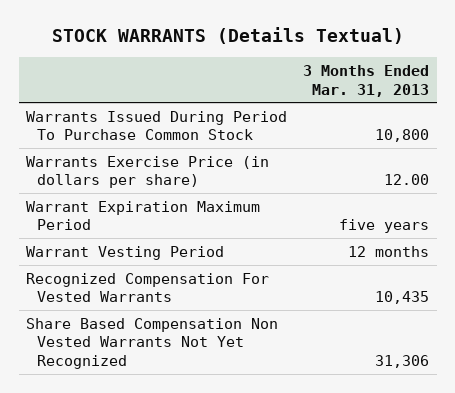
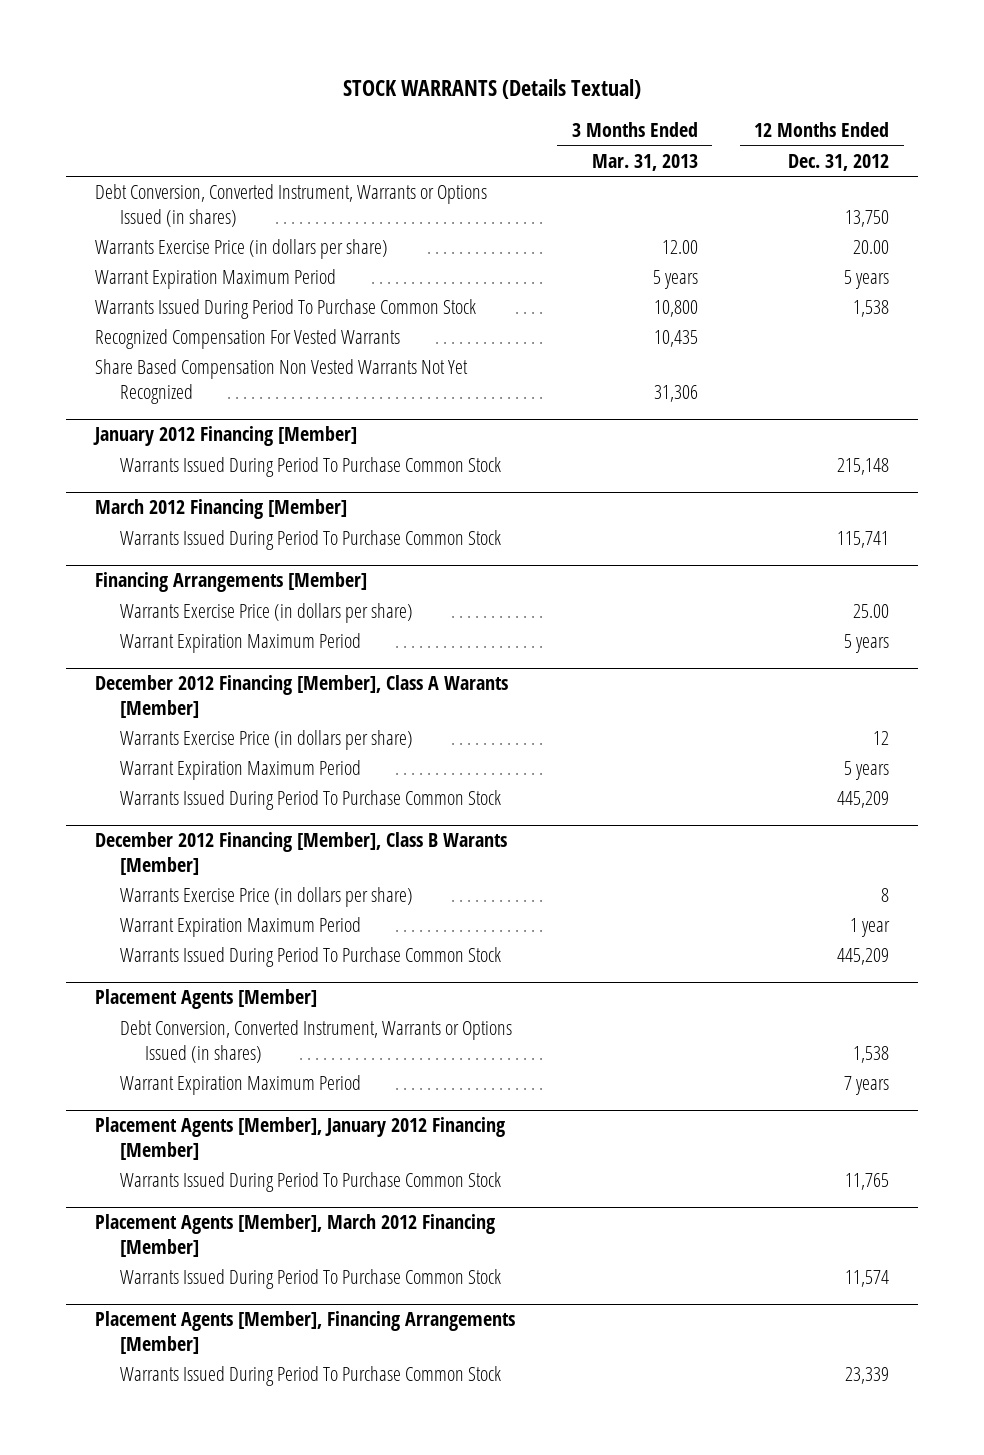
- | 3 Months Ended Mar. 31, 2013
+ | 3 Months Ended Mar. 31, 2013 | 12 Months Ended Dec. 31, 2012
+ Debt Conversion, Converted Instrument, Warrants or Options Issued (in shares) | | 13,750
- Warrant Expiration Maximum Period | five years
- Warrant Vesting Period | 12 months
+ Warrant Expiration Maximum Period | 5 years | 5 years
moved down: Warrants Issued During Period To Purchase Common Stock | 10,800 | 1,538
+ January 2012 Financing [Member]
+ Warrants Issued During Period To Purchase Common Stock | | 215,148
+ March 2012 Financing [Member]
+ Warrants Issued During Period To Purchase Common Stock | | 115,741
+ Financing Arrangements [Member]
+ Warrants Exercise Price (in dollars per share) | | 25.00
+ Warrant Expiration Maximum Period | | 5 years
+ December 2012 Financing [Member], Class A Warants [Member]
+ Warrants Exercise Price (in dollars per share) | | 12
+ Warrant Expiration Maximum Period | | 5 years
+ Warrants Issued During Period To Purchase Common Stock | | 445,209
+ December 2012 Financing [Member], Class B Warants [Member]
+ Warrants Exercise Price (in dollars per share) | | 8
+ Warrant Expiration Maximum Period | | 1 year
+ Warrants Issued During Period To Purchase Common Stock | | 445,209
+ Placement Agents [Member]
+ Debt Conversion, Converted Instrument, Warrants or Options Issued (in shares) | | 1,538
+ Warrant Expiration Maximum Period | | 7 years
+ Placement Agents [Member], January 2012 Financing [Member]
+ Warrants Issued During Period To Purchase Common Stock | | 11,765
+ Placement Agents [Member], March 2012 Financing [Member]
+ Warrants Issued During Period To Purchase Common Stock | | 11,574
+ Placement Agents [Member], Financing Arrangements [Member]
+ Warrants Issued During Period To Purchase Common Stock | | 23,339

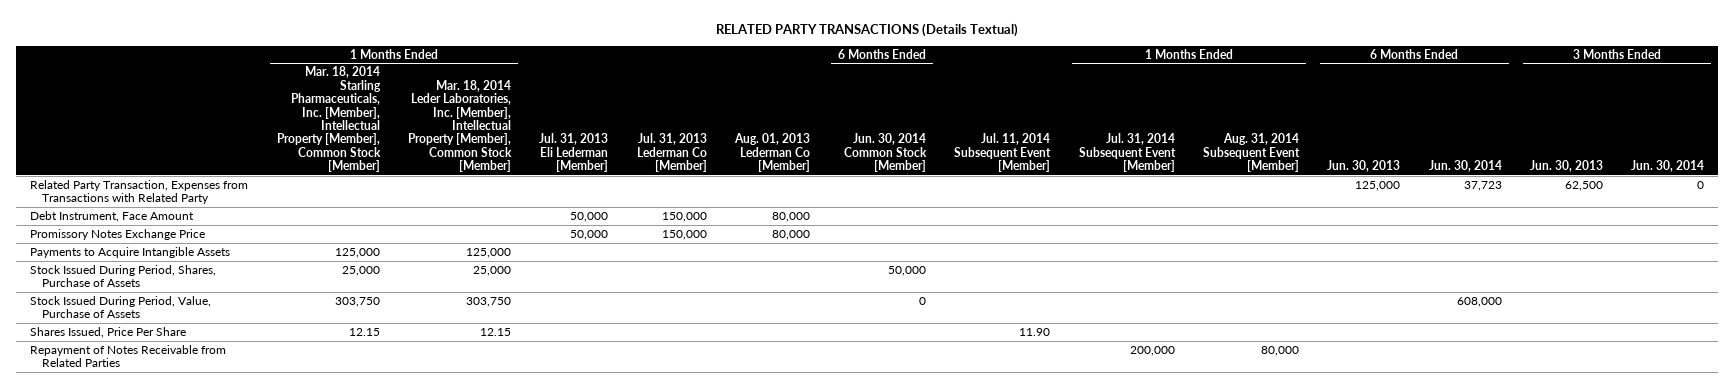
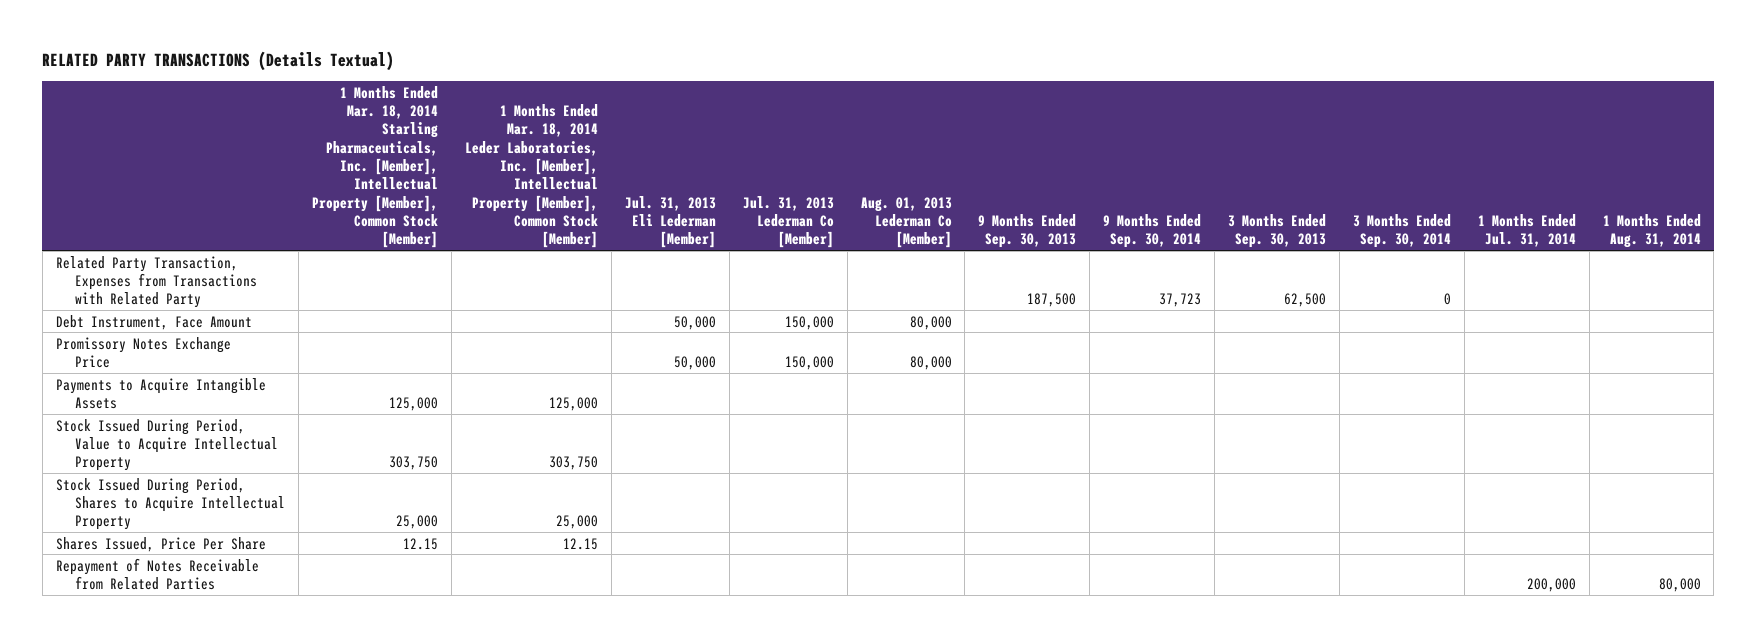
- | 1 Months Ended Mar. 18, 2014 Starling Pharmaceuticals, Inc. [Member], Intellectual Property [Member], Common Stock [Member] | 1 Months Ended Mar. 18, 2014 Leder Laboratories, Inc. [Member], Intellectual Property [Member], Common Stock [Member] | Jul. 31, 2013 Eli Lederman [Member] | Jul. 31, 2013 Lederman Co [Member] | Aug. 01, 2013 Lederman Co [Member] | 6 Months Ended Jun. 30, 2014 Common Stock [Member] | Jul. 11, 2014 Subsequent Event [Member] | 1 Months Ended Jul. 31, 2014 Subsequent Event [Member] | 1 Months Ended Aug. 31, 2014 Subsequent Event [Member] | 6 Months Ended Jun. 30, 2013 | 6 Months Ended Jun. 30, 2014 | 3 Months Ended Jun. 30, 2013 | 3 Months Ended Jun. 30, 2014
+ | 1 Months Ended Mar. 18, 2014 Starling Pharmaceuticals, Inc. [Member], Intellectual Property [Member], Common Stock [Member] | 1 Months Ended Mar. 18, 2014 Leder Laboratories, Inc. [Member], Intellectual Property [Member], Common Stock [Member] | Jul. 31, 2013 Eli Lederman [Member] | Jul. 31, 2013 Lederman Co [Member] | Aug. 01, 2013 Lederman Co [Member] | 9 Months Ended Sep. 30, 2013 | 9 Months Ended Sep. 30, 2014 | 3 Months Ended Sep. 30, 2013 | 3 Months Ended Sep. 30, 2014 | 1 Months Ended Jul. 31, 2014 | 1 Months Ended Aug. 31, 2014
- Stock Issued During Period, Shares, Purchase of Assets | 25,000 | 25,000 | | | | 50,000 | | | | | | |
- Stock Issued During Period, Value, Purchase of Assets | 303,750 | 303,750 | | | | 0 | | | | | 608,000 | |
+ Stock Issued During Period, Value to Acquire Intellectual Property | 303,750 | 303,750 | | | | | | | | |
+ Stock Issued During Period, Shares to Acquire Intellectual Property | 25,000 | 25,000 | | | | | | | | |

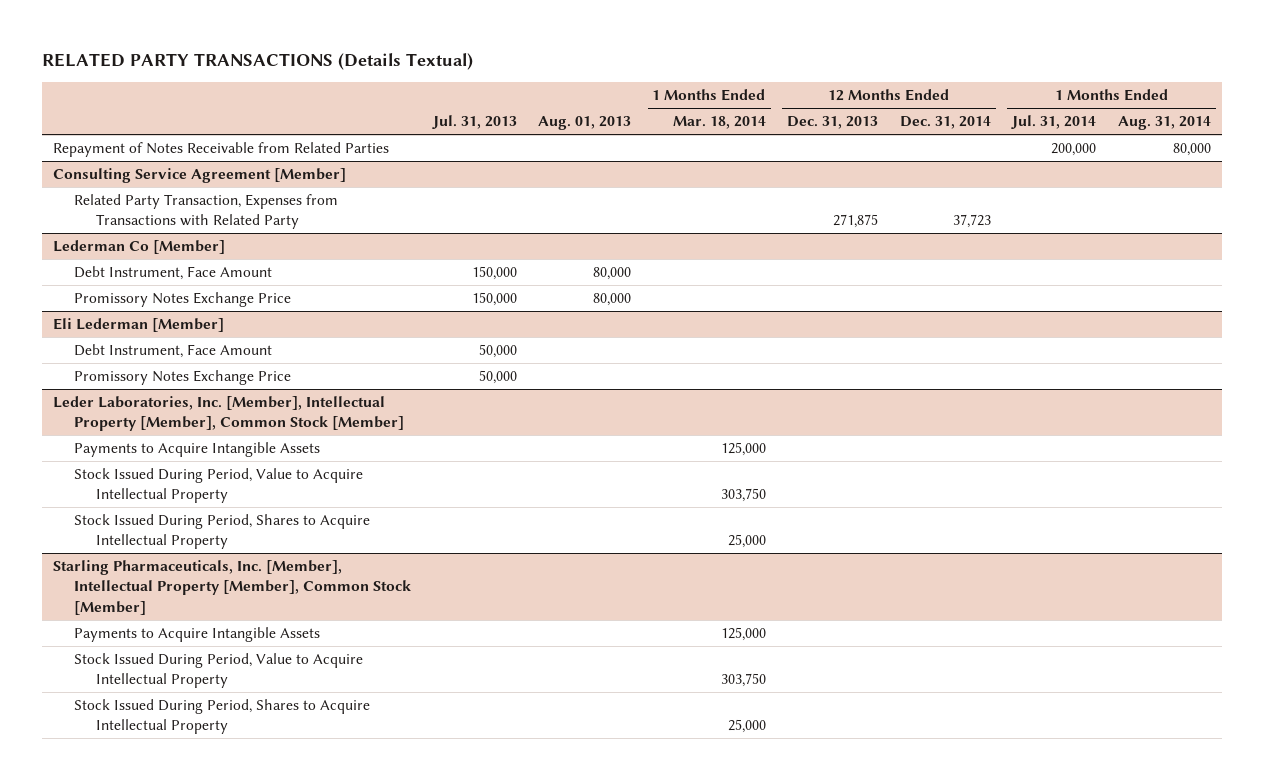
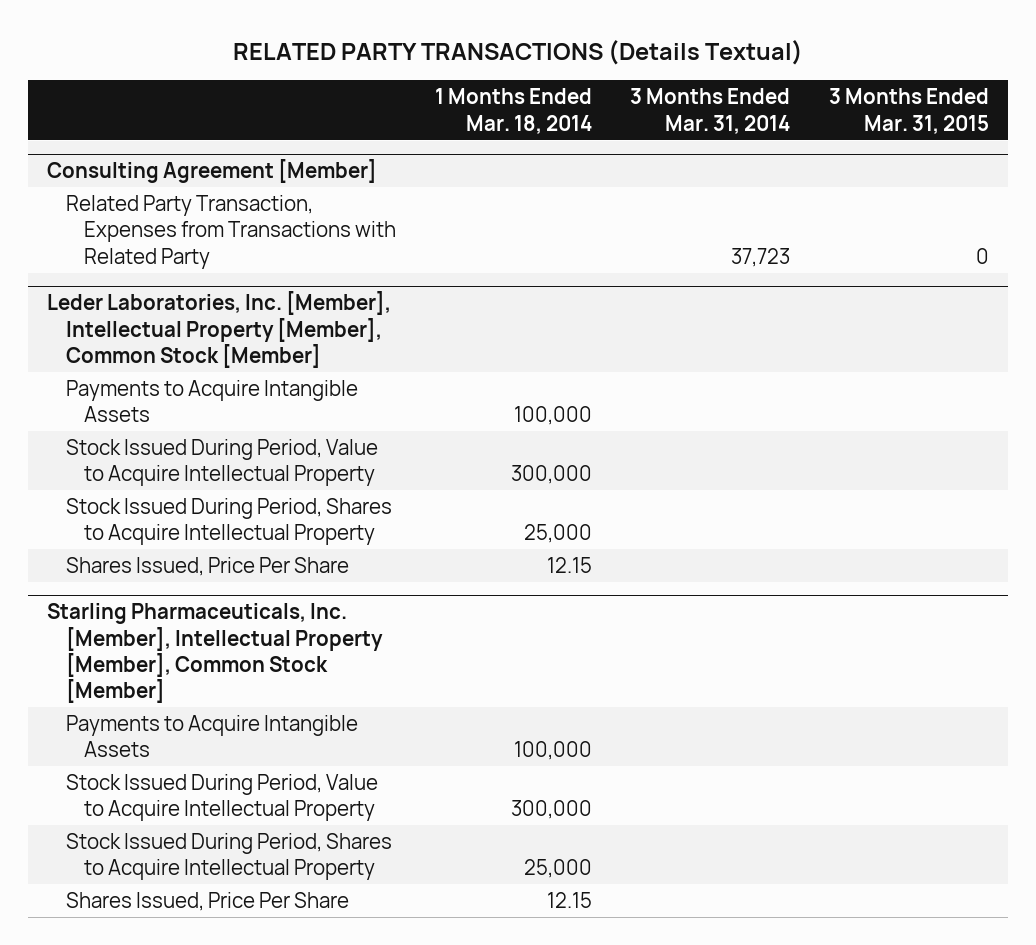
- | Jul. 31, 2013 | Aug. 01, 2013 | 1 Months Ended Mar. 18, 2014 | 12 Months Ended Dec. 31, 2013 | 12 Months Ended Dec. 31, 2014 | 1 Months Ended Jul. 31, 2014 | 1 Months Ended Aug. 31, 2014
+ | 1 Months Ended Mar. 18, 2014 | 3 Months Ended Mar. 31, 2014 | 3 Months Ended Mar. 31, 2015
- Repayment of Notes Receivable from Related Parties | | | | | | 200,000 | 80,000
- Consulting Service Agreement [Member]
+ Consulting Agreement [Member]
- Lederman Co [Member]
- Debt Instrument, Face Amount | 150,000 | 80,000 | | | | |
- Promissory Notes Exchange Price | 150,000 | 80,000 | | | | |
- Eli Lederman [Member]
- Debt Instrument, Face Amount | 50,000 | | | | | |
- Promissory Notes Exchange Price | 50,000 | | | | | |
@ Leder Laboratories, Inc. [Member], Intellectual Property [Member], Common Stock [Member]
- Payments to Acquire Intangible Assets | | | 125,000 | | | |
- Stock Issued During Period, Value to Acquire Intellectual Property | | | 303,750 | | | |
+ Payments to Acquire Intangible Assets | 100,000 | |
+ Stock Issued During Period, Value to Acquire Intellectual Property | 300,000 | |
+ Shares Issued, Price Per Share | 12.15 | |
@ Starling Pharmaceuticals, Inc. [Member], Intellectual Property [Member], Common Stock [Member]
- Payments to Acquire Intangible Assets | | | 125,000 | | | |
- Stock Issued During Period, Value to Acquire Intellectual Property | | | 303,750 | | | |
+ Payments to Acquire Intangible Assets | 100,000 | |
+ Stock Issued During Period, Value to Acquire Intellectual Property | 300,000 | |
+ Shares Issued, Price Per Share | 12.15 | |

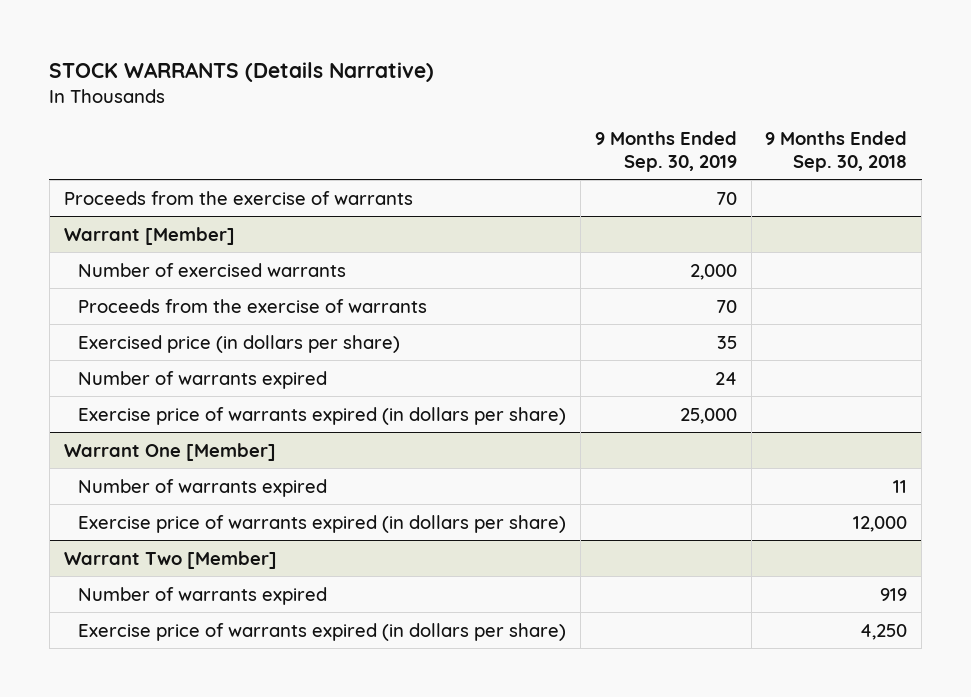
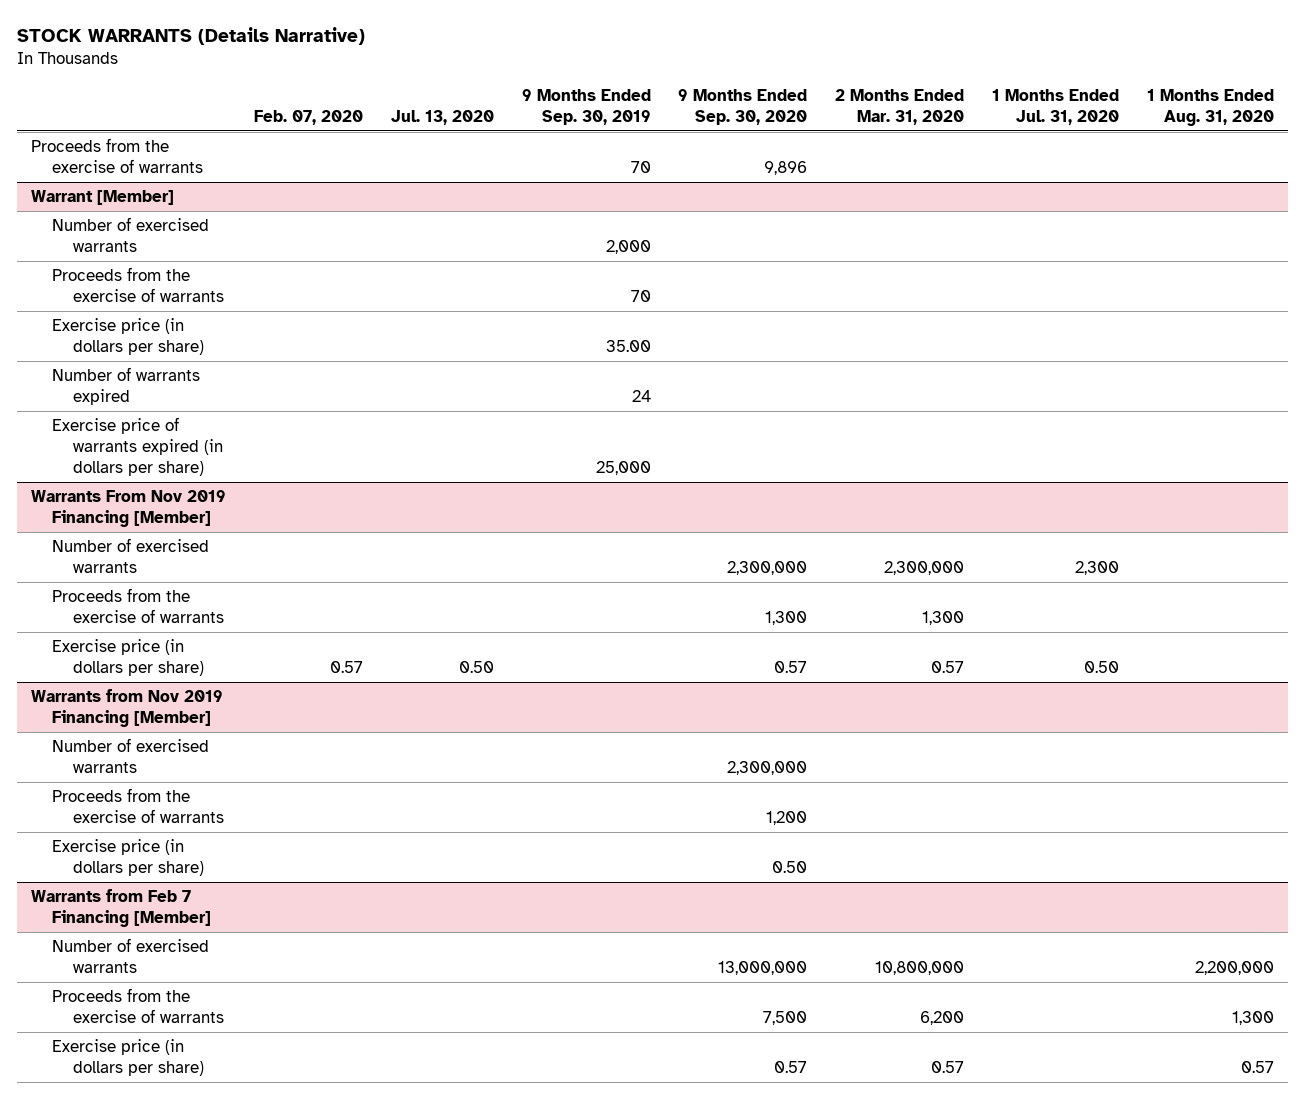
- | 9 Months Ended Sep. 30, 2019 | 9 Months Ended Sep. 30, 2018
+ | Feb. 07, 2020 | Jul. 13, 2020 | 9 Months Ended Sep. 30, 2019 | 9 Months Ended Sep. 30, 2020 | 2 Months Ended Mar. 31, 2020 | 1 Months Ended Jul. 31, 2020 | 1 Months Ended Aug. 31, 2020
@ Warrant [Member]
- Exercised price (in dollars per share) | 35 |
+ Exercise price (in dollars per share) | | | 35.00 | | | |
- Warrant One [Member]
- Number of warrants expired | | 11
- Exercise price of warrants expired (in dollars per share) | | 12,000
- Warrant Two [Member]
- Number of warrants expired | | 919
- Exercise price of warrants expired (in dollars per share) | | 4,250
+ Warrants From Nov 2019 Financing [Member]
+ Number of exercised warrants | | | | 2,300,000 | 2,300,000 | 2,300 |
+ Proceeds from the exercise of warrants | | | | 1,300 | 1,300 | |
+ Exercise price (in dollars per share) | 0.57 | 0.50 | | 0.57 | 0.57 | 0.50 |
+ Warrants from Nov 2019 Financing [Member]
+ Number of exercised warrants | | | | 2,300,000 | | |
+ Proceeds from the exercise of warrants | | | | 1,200 | | |
+ Exercise price (in dollars per share) | | | | 0.50 | | |
+ Warrants from Feb 7 Financing [Member]
+ Number of exercised warrants | | | | 13,000,000 | 10,800,000 | | 2,200,000
+ Proceeds from the exercise of warrants | | | | 7,500 | 6,200 | | 1,300
+ Exercise price (in dollars per share) | | | | 0.57 | 0.57 | | 0.57

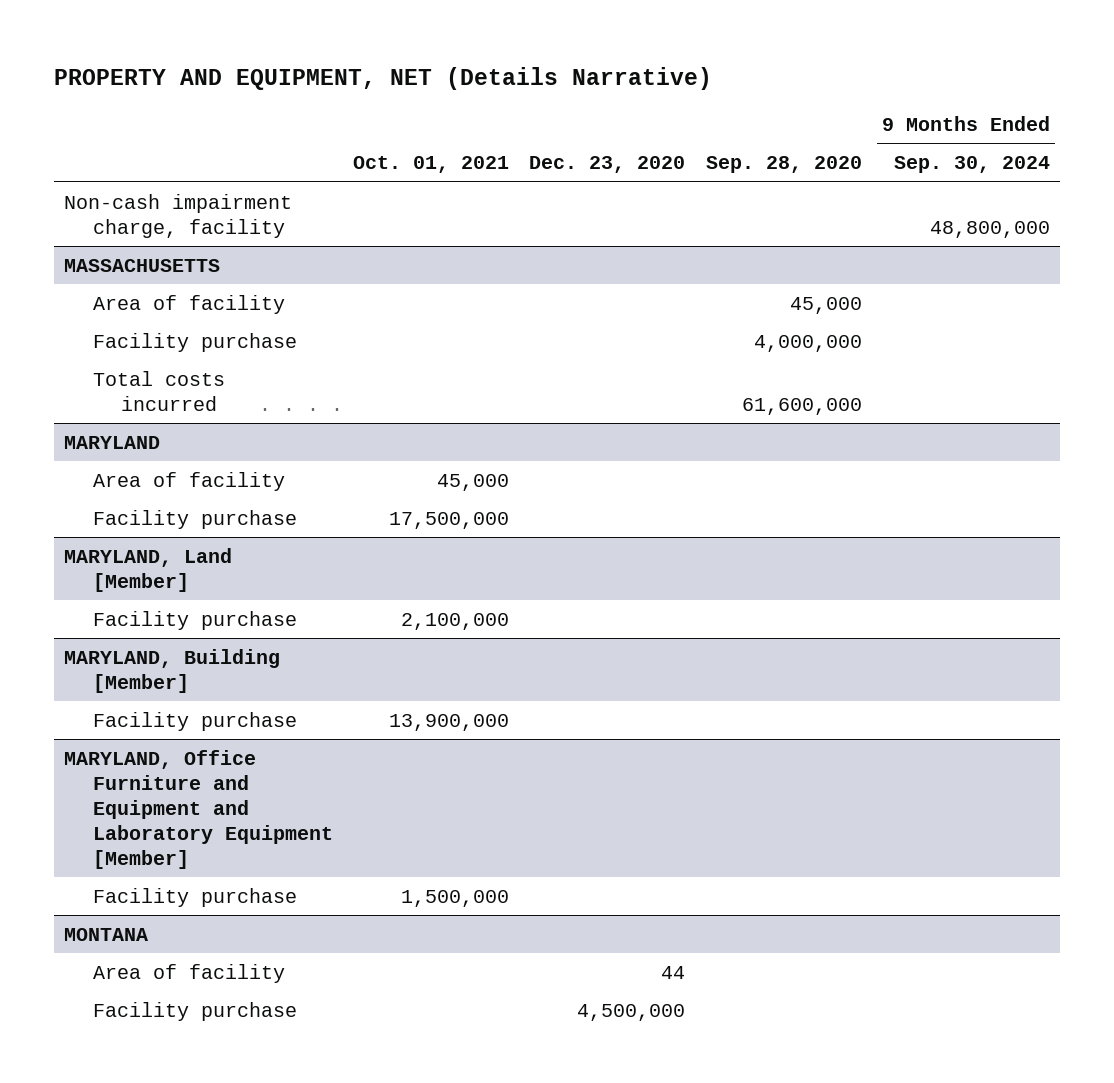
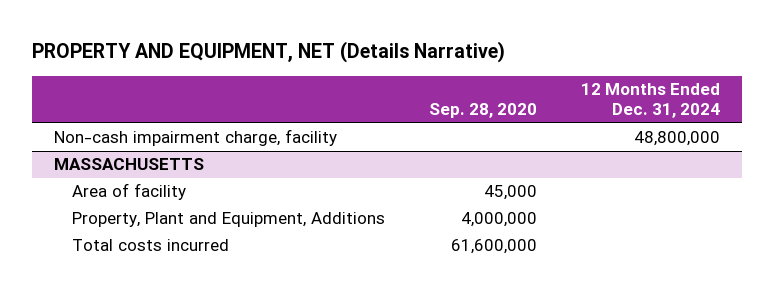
- | Oct. 01, 2021 | Dec. 23, 2020 | Sep. 28, 2020 | 9 Months Ended Sep. 30, 2024
+ | Sep. 28, 2020 | 12 Months Ended Dec. 31, 2024
@ MASSACHUSETTS
- Facility purchase | | | 4,000,000 |
+ Property, Plant and Equipment, Additions | 4,000,000 |
- MARYLAND
- Area of facility | 45,000 | | |
- Facility purchase | 17,500,000 | | |
- MARYLAND, Land [Member]
- Facility purchase | 2,100,000 | | |
- MARYLAND, Building [Member]
- Facility purchase | 13,900,000 | | |
- MARYLAND, Office Furniture and Equipment and Laboratory Equipment [Member]
- Facility purchase | 1,500,000 | | |
- MONTANA
- Area of facility | | 44 | |
- Facility purchase | | 4,500,000 | |

